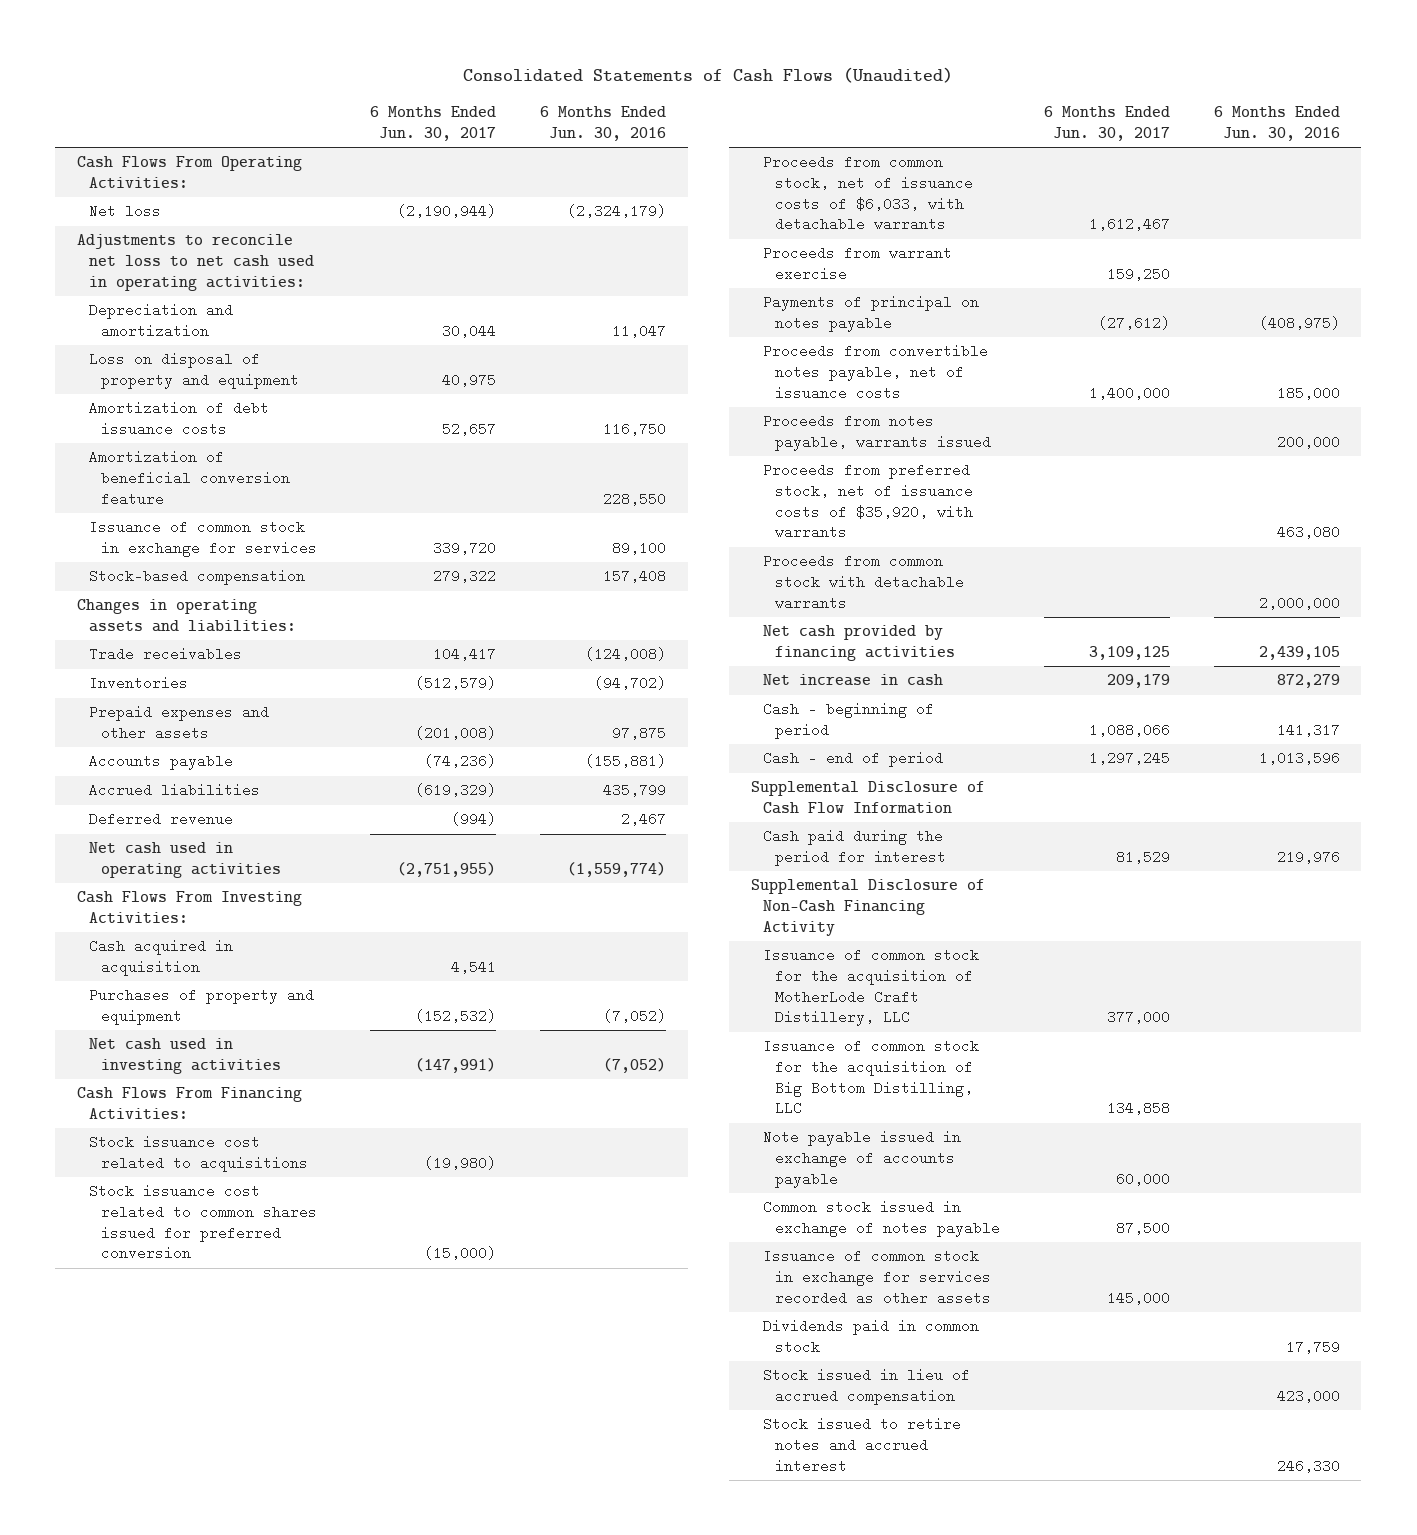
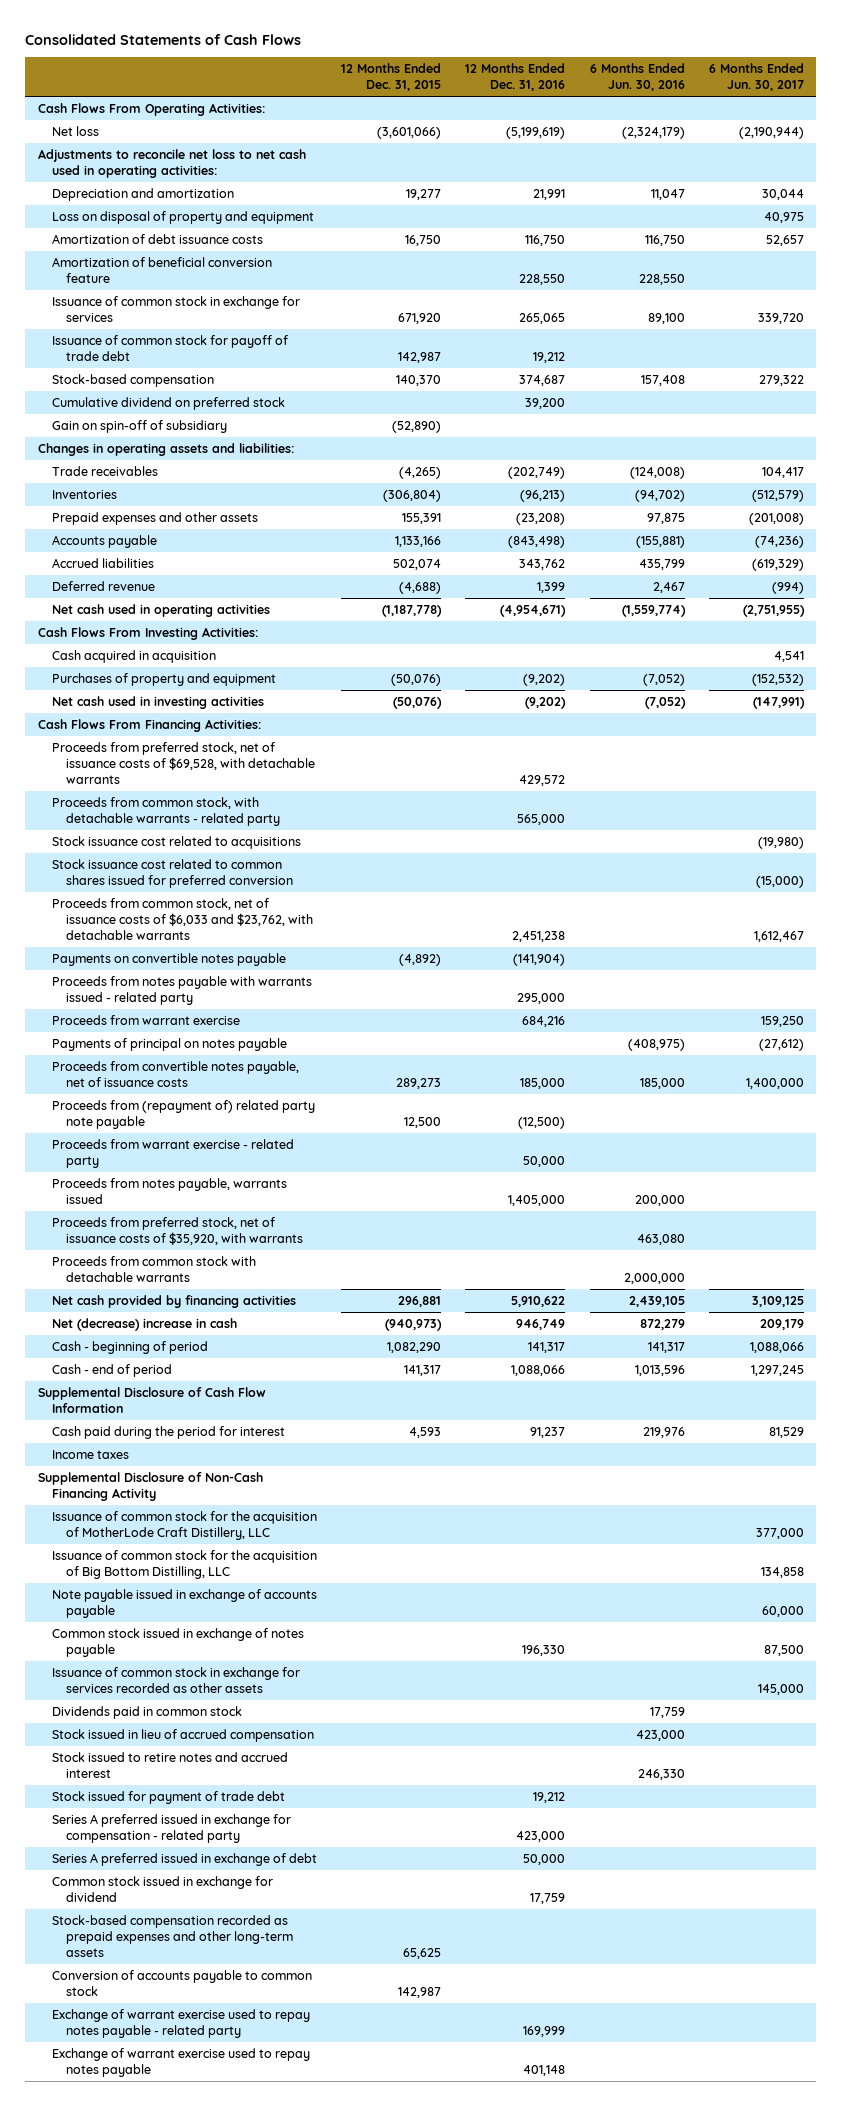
- Consolidated Statements of Cash Flows (Unaudited)
+ Consolidated Statements of Cash Flows
- | 6 Months Ended Jun. 30, 2017 | 6 Months Ended Jun. 30, 2016
+ | 12 Months Ended Dec. 31, 2015 | 12 Months Ended Dec. 31, 2016 | 6 Months Ended Jun. 30, 2016 | 6 Months Ended Jun. 30, 2017
+ Issuance of common stock for payoff of trade debt | 142,987 | 19,212 | |
+ Cumulative dividend on preferred stock | | 39,200 | |
+ Gain on spin-off of subsidiary | (52,890) | | |
+ Proceeds from preferred stock, net of issuance costs of $69,528, with detachable warrants | | 429,572 | |
+ Proceeds from common stock, with detachable warrants - related party | | 565,000 | |
- Proceeds from common stock, net of issuance costs of $6,033, with detachable warrants | 1,612,467 |
+ Proceeds from common stock, net of issuance costs of $6,033 and $23,762, with detachable warrants | | 2,451,238 | | 1,612,467
+ Payments on convertible notes payable | (4,892) | (141,904) | |
+ Proceeds from notes payable with warrants issued - related party | | 295,000 | |
+ Proceeds from (repayment of) related party note payable | 12,500 | (12,500) | |
+ Proceeds from warrant exercise - related party | | 50,000 | |
- Net increase in cash | 209,179 | 872,279
+ Net (decrease) increase in cash | (940,973) | 946,749 | 872,279 | 209,179
+ Income taxes
+ Stock issued for payment of trade debt | | 19,212 | |
+ Series A preferred issued in exchange for compensation - related party | | 423,000 | |
+ Series A preferred issued in exchange of debt | | 50,000 | |
+ Common stock issued in exchange for dividend | | 17,759 | |
+ Stock-based compensation recorded as prepaid expenses and other long-term assets | 65,625 | | |
+ Conversion of accounts payable to common stock | 142,987 | | |
+ Exchange of warrant exercise used to repay notes payable - related party | | 169,999 | |
+ Exchange of warrant exercise used to repay notes payable | | 401,148 | |

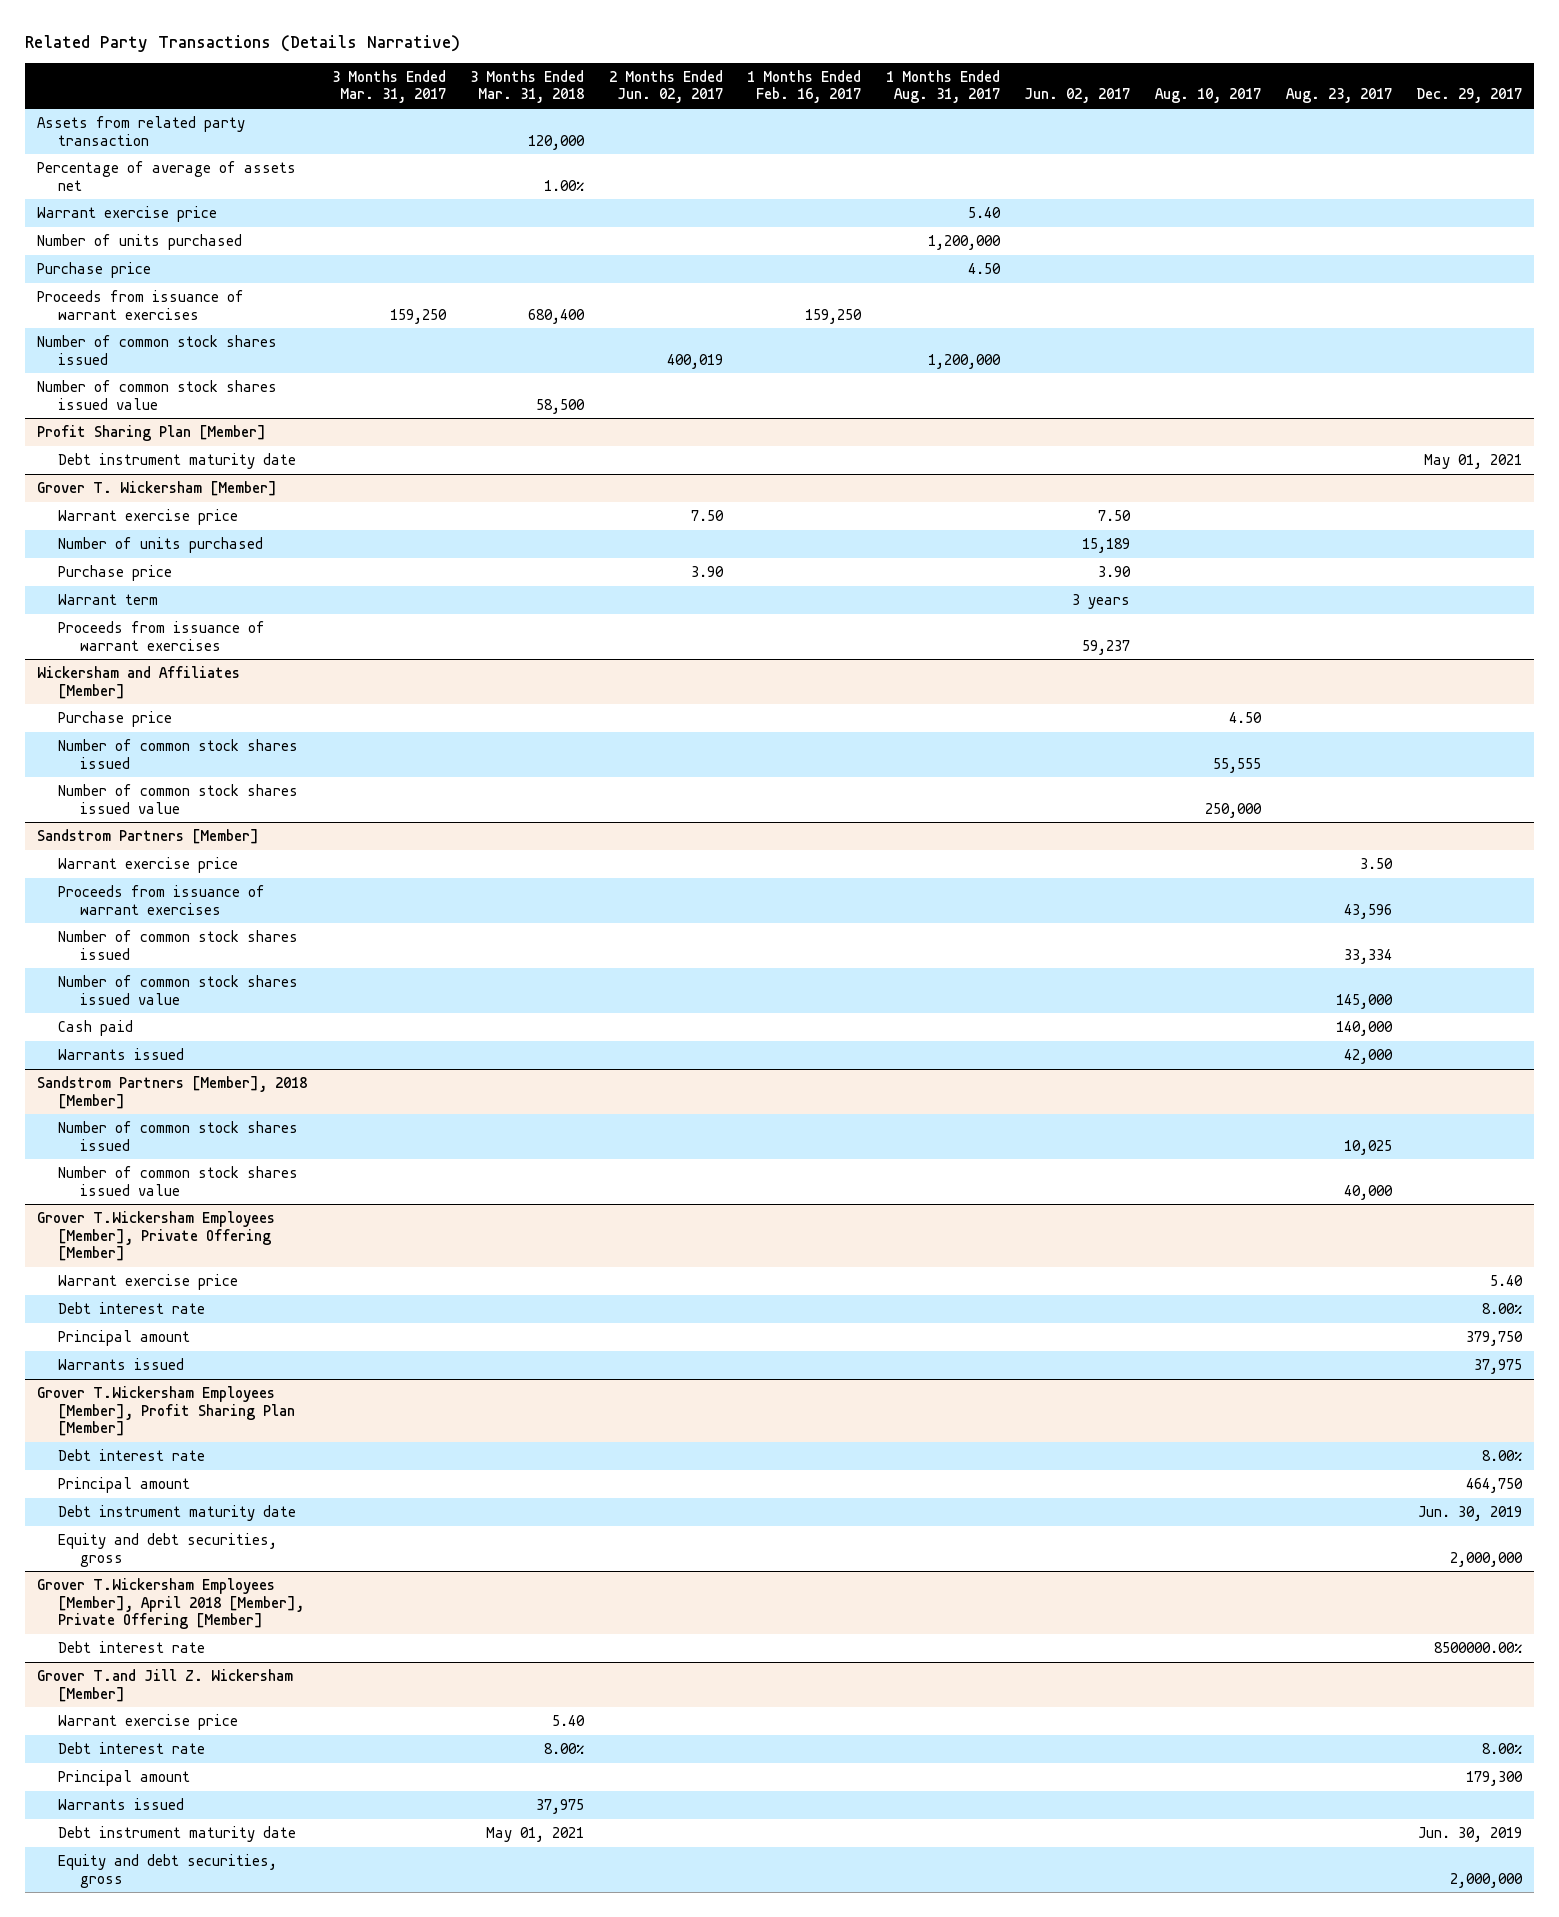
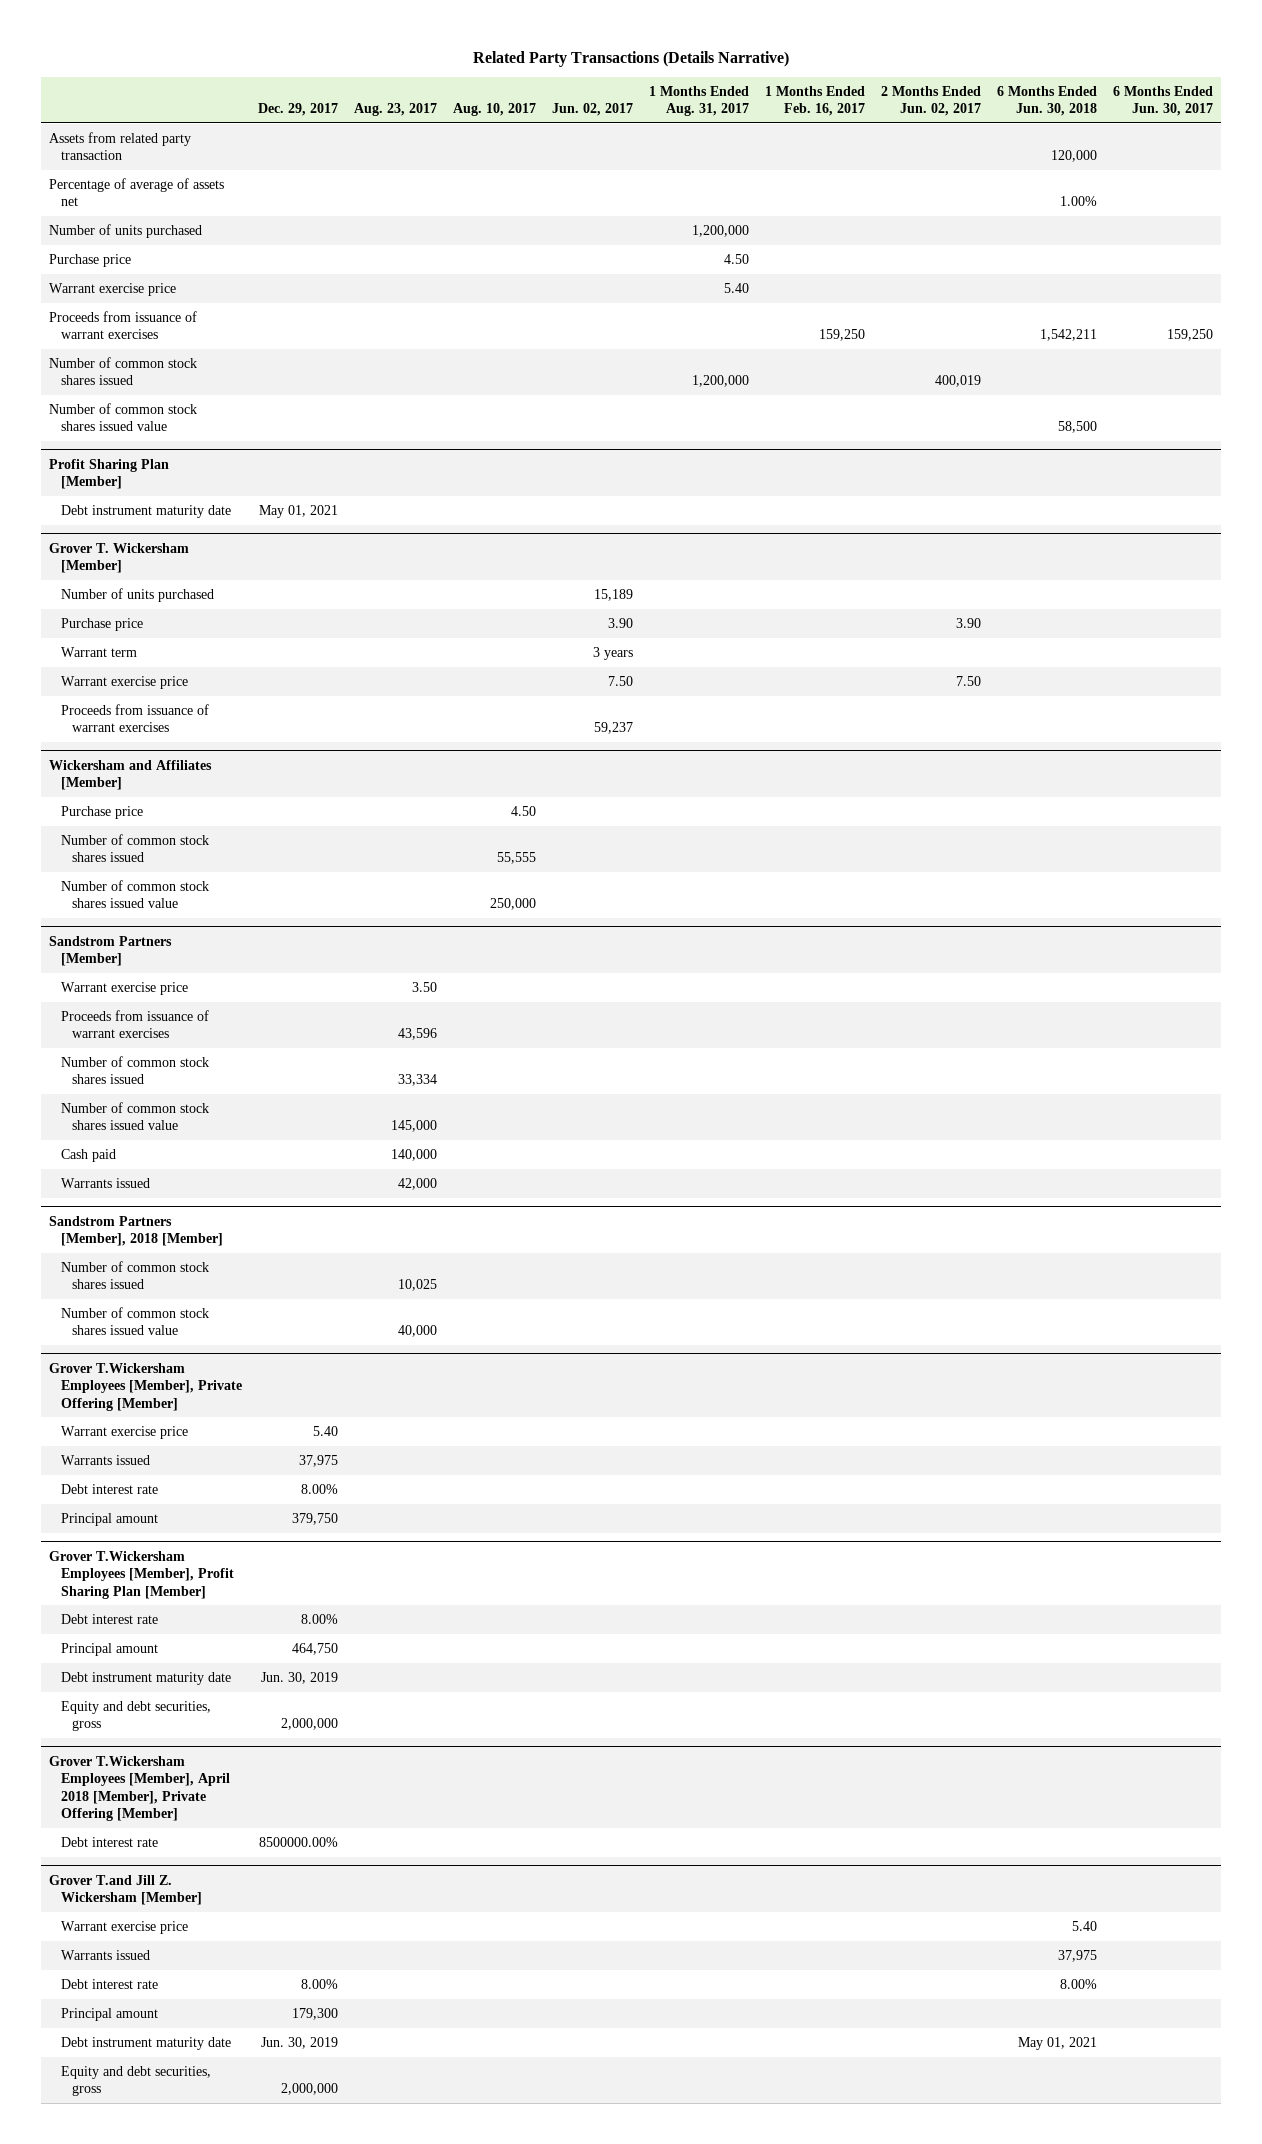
- | 3 Months Ended Mar. 31, 2017 | 3 Months Ended Mar. 31, 2018 | 2 Months Ended Jun. 02, 2017 | 1 Months Ended Feb. 16, 2017 | 1 Months Ended Aug. 31, 2017 | Jun. 02, 2017 | Aug. 10, 2017 | Aug. 23, 2017 | Dec. 29, 2017
+ | Dec. 29, 2017 | Aug. 23, 2017 | Aug. 10, 2017 | Jun. 02, 2017 | 1 Months Ended Aug. 31, 2017 | 1 Months Ended Feb. 16, 2017 | 2 Months Ended Jun. 02, 2017 | 6 Months Ended Jun. 30, 2018 | 6 Months Ended Jun. 30, 2017
moved down: Warrant exercise price | | | | | 5.40 | | | |
@ Grover T. Wickersham [Member]
moved down: Warrant exercise price | | | | 7.50 | | | 7.50 | |
@ Grover T.Wickersham Employees [Member], Private Offering [Member]
moved up: Warrants issued | 37,975 | | | | | | | |
@ Grover T.and Jill Z. Wickersham [Member]
moved up: Warrants issued | | | | | | | | 37,975 |

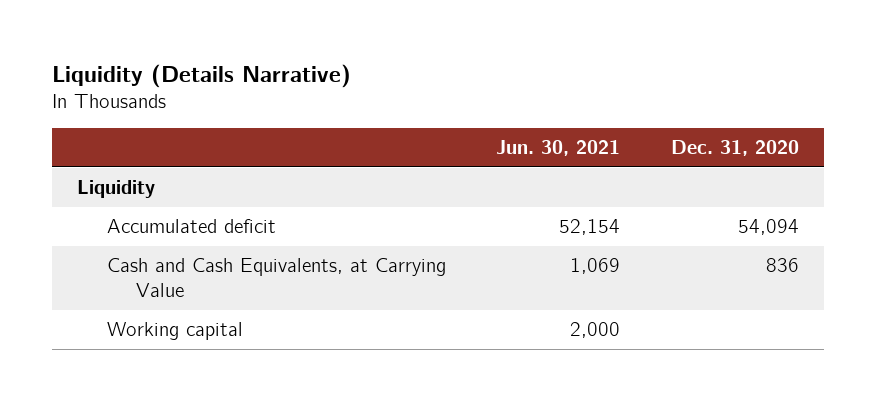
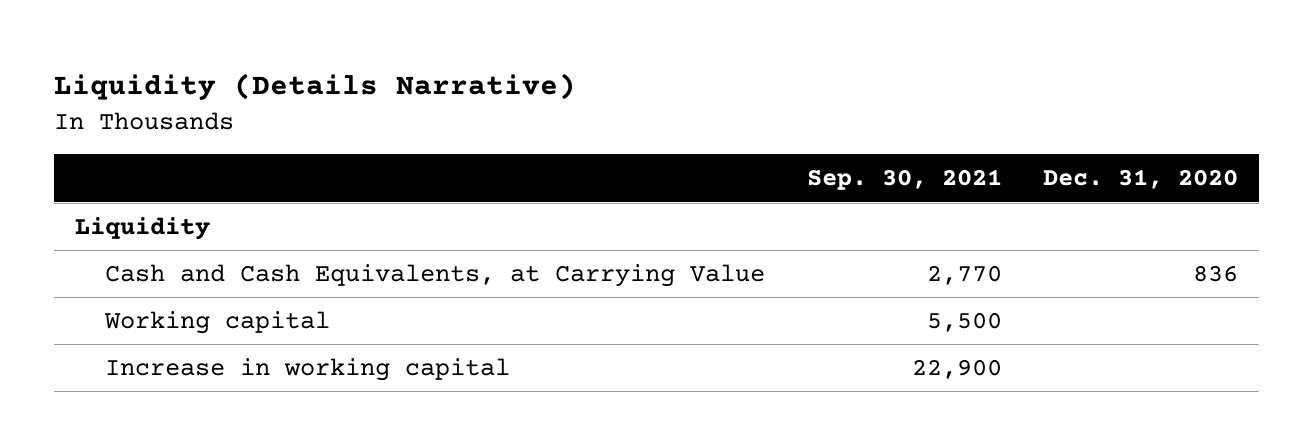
- | Jun. 30, 2021 | Dec. 31, 2020
+ | Sep. 30, 2021 | Dec. 31, 2020
- Accumulated deficit | 52,154 | 54,094
+ Increase in working capital | 22,900 |

